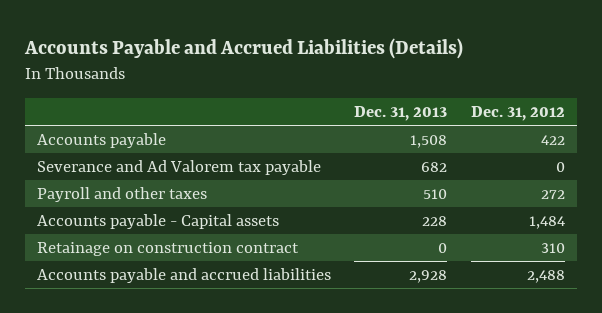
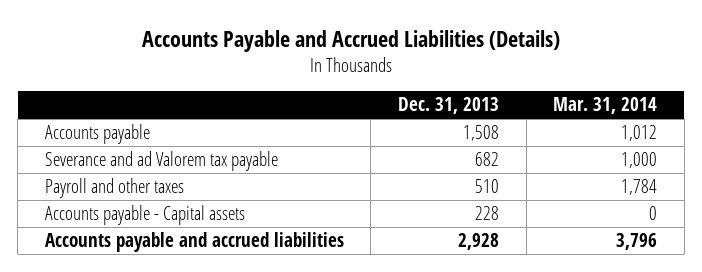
- | Dec. 31, 2013 | Dec. 31, 2012
+ | Dec. 31, 2013 | Mar. 31, 2014
- Severance and Ad Valorem tax payable | 682 | 0
+ Severance and ad Valorem tax payable | 682 | 1,000
- Retainage on construction contract | 0 | 310

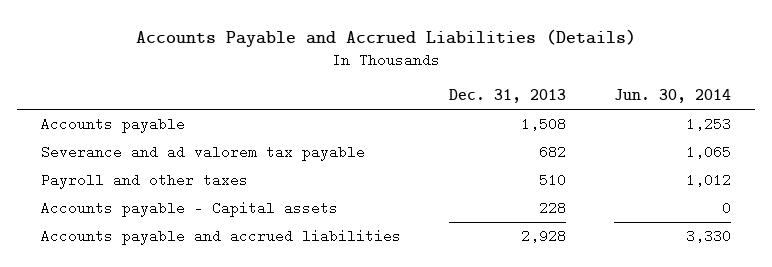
- | Dec. 31, 2013 | Mar. 31, 2014
+ | Dec. 31, 2013 | Jun. 30, 2014
- Severance and ad Valorem tax payable | 682 | 1,000
+ Severance and ad valorem tax payable | 682 | 1,065

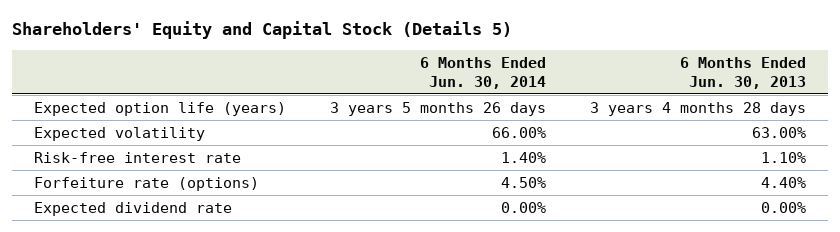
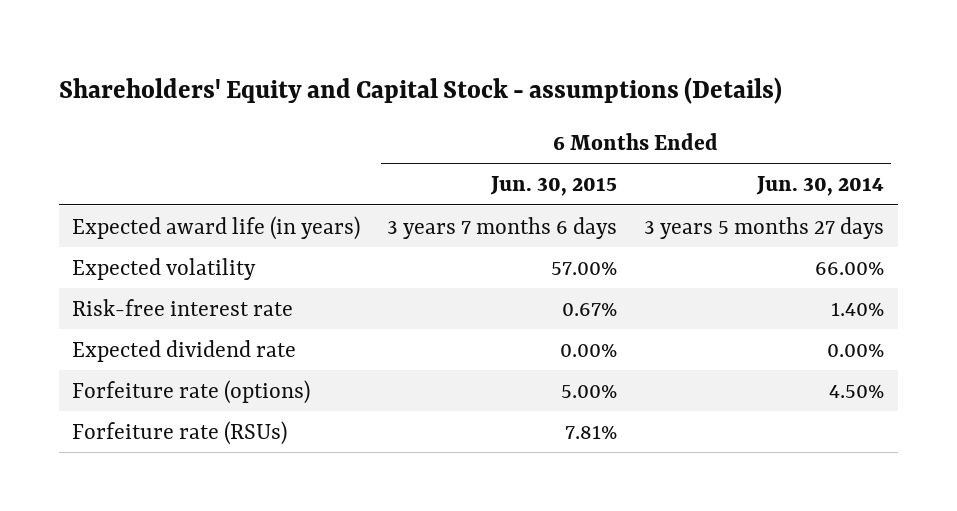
- Shareholders' Equity and Capital Stock (Details 5)
+ Shareholders' Equity and Capital Stock - assumptions (Details)
- | 6 Months Ended Jun. 30, 2014 | 6 Months Ended Jun. 30, 2013
+ | 6 Months Ended Jun. 30, 2015 | 6 Months Ended Jun. 30, 2014
- Expected option life (years) | 3 years 5 months 26 days | 3 years 4 months 28 days
+ Expected award life (in years) | 3 years 7 months 6 days | 3 years 5 months 27 days
moved down: Forfeiture rate (options) | 5.00% | 4.50%
+ Forfeiture rate (RSUs) | 7.81% |

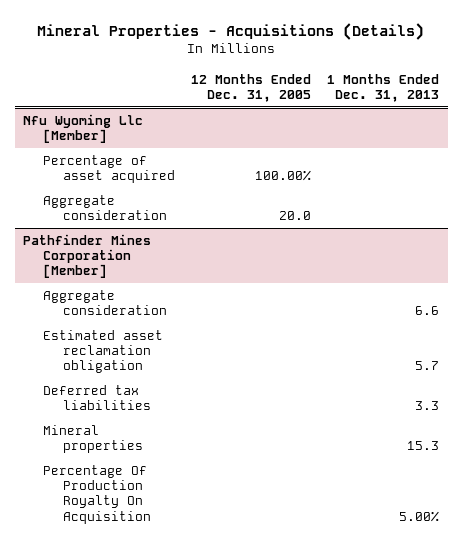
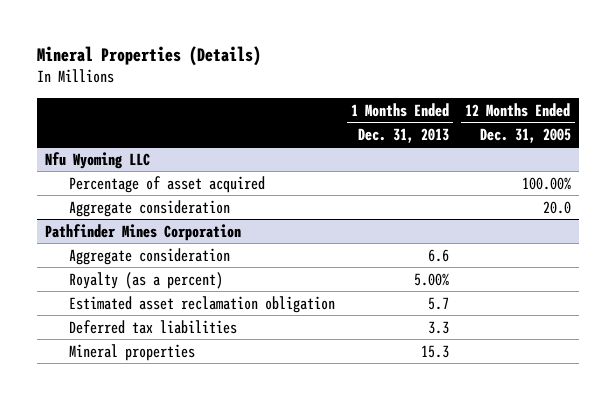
- Mineral Properties - Acquisitions (Details)
+ Mineral Properties (Details)
- | 12 Months Ended Dec. 31, 2005 | 1 Months Ended Dec. 31, 2013
+ | 1 Months Ended Dec. 31, 2013 | 12 Months Ended Dec. 31, 2005
- Nfu Wyoming Llc [Member]
+ Nfu Wyoming LLC
- Pathfinder Mines Corporation [Member]
+ Pathfinder Mines Corporation
+ Royalty (as a percent) | 5.00% |
- Percentage Of Production Royalty On Acquisition | | 5.00%

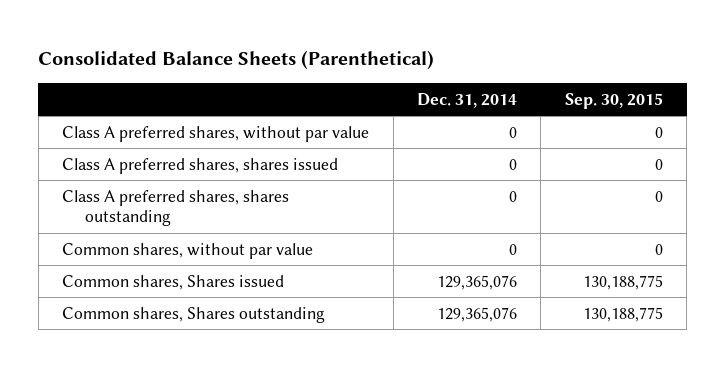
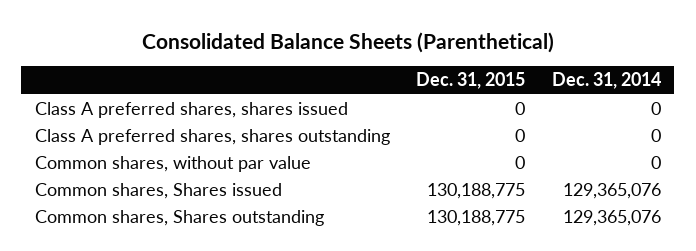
- | Dec. 31, 2014 | Sep. 30, 2015
+ | Dec. 31, 2015 | Dec. 31, 2014
- Class A preferred shares, without par value | 0 | 0

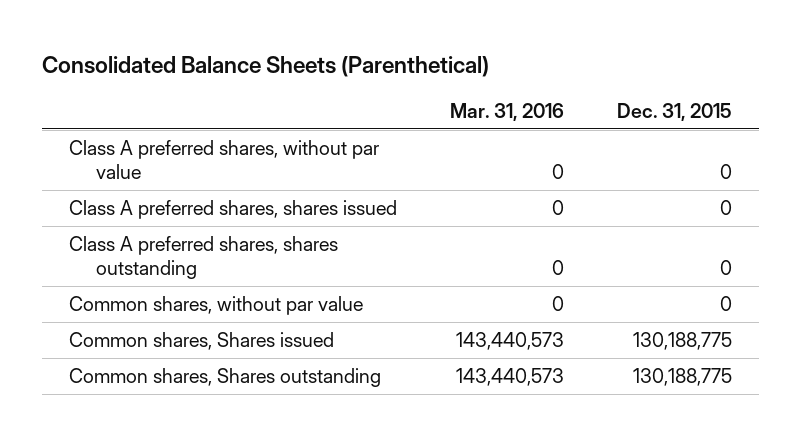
- | Dec. 31, 2015 | Dec. 31, 2014
+ | Mar. 31, 2016 | Dec. 31, 2015
+ Class A preferred shares, without par value | 0 | 0

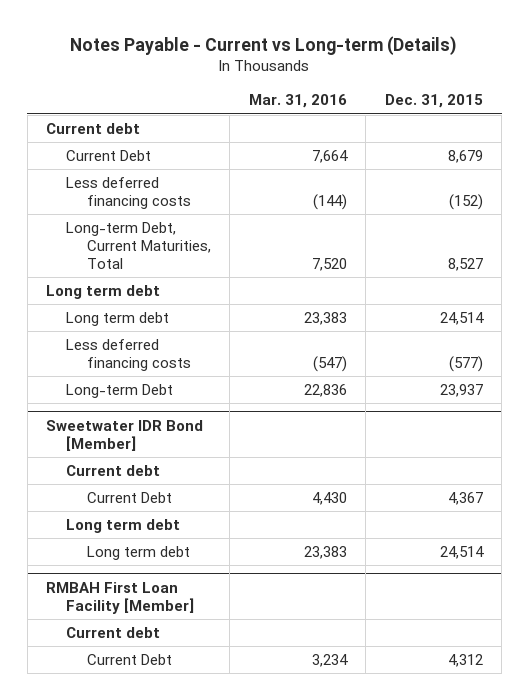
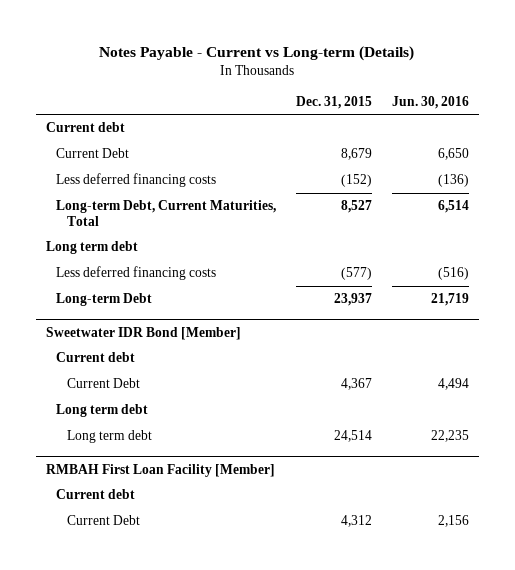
- | Mar. 31, 2016 | Dec. 31, 2015
+ | Dec. 31, 2015 | Jun. 30, 2016
- Long term debt | 23,383 | 24,514

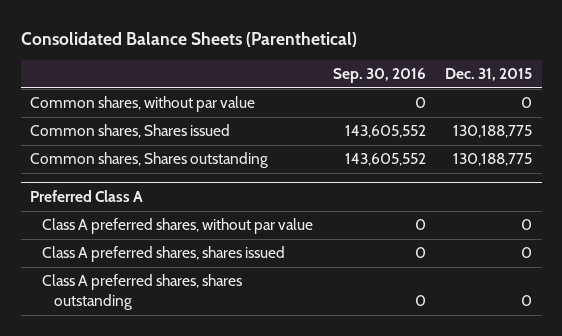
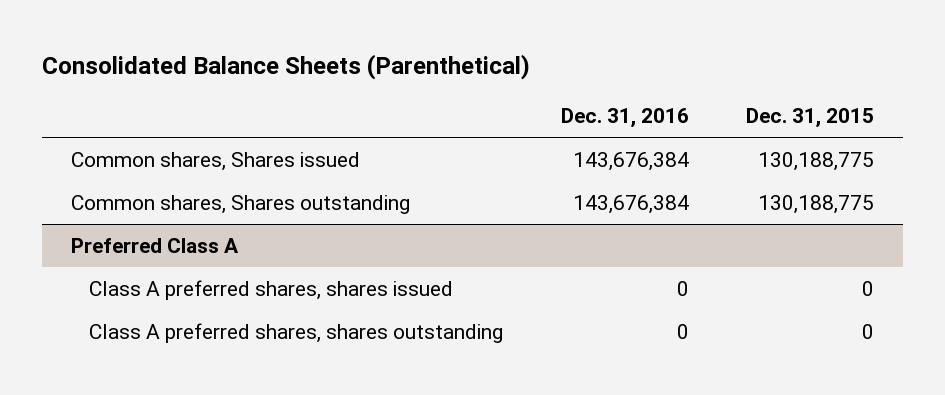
- | Sep. 30, 2016 | Dec. 31, 2015
+ | Dec. 31, 2016 | Dec. 31, 2015
- Common shares, without par value | 0 | 0
@ Preferred Class A
- Class A preferred shares, without par value | 0 | 0

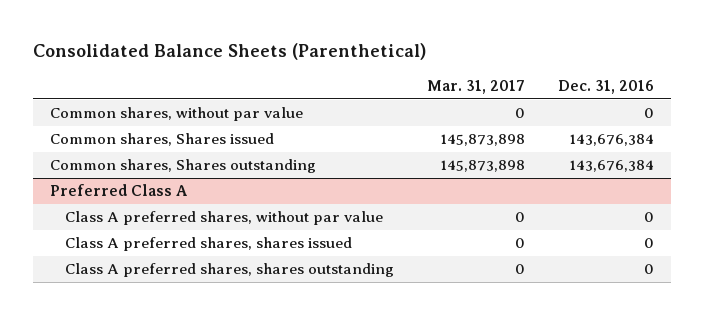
- | Dec. 31, 2016 | Dec. 31, 2015
+ | Mar. 31, 2017 | Dec. 31, 2016
+ Common shares, without par value | 0 | 0
@ Preferred Class A
+ Class A preferred shares, without par value | 0 | 0

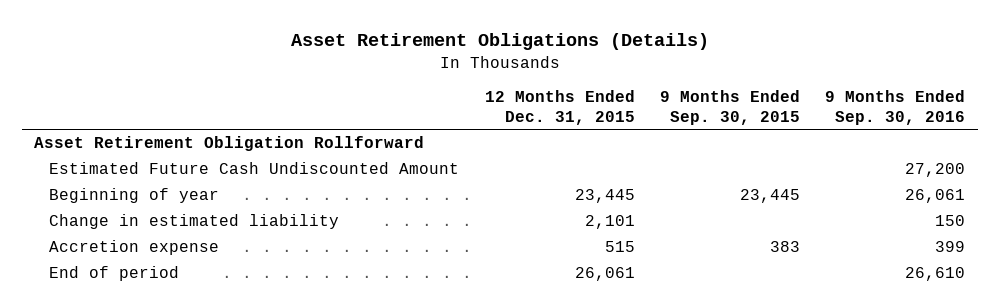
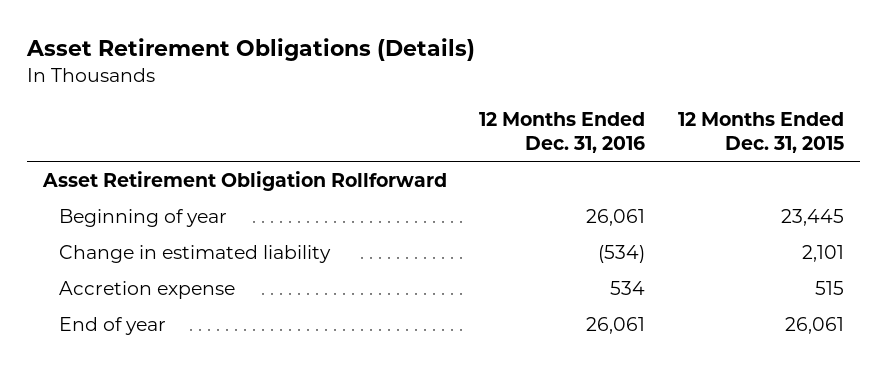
- | 12 Months Ended Dec. 31, 2015 | 9 Months Ended Sep. 30, 2015 | 9 Months Ended Sep. 30, 2016
+ | 12 Months Ended Dec. 31, 2016 | 12 Months Ended Dec. 31, 2015
- Estimated Future Cash Undiscounted Amount | | | 27,200
- End of period | 26,061 | | 26,610
+ End of year | 26,061 | 26,061

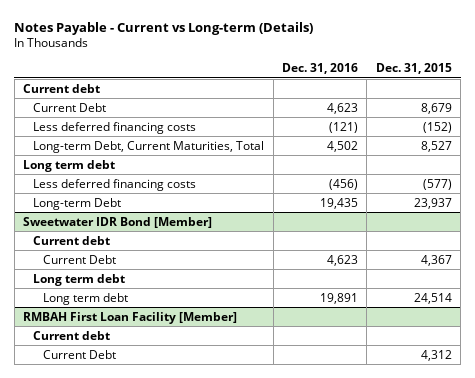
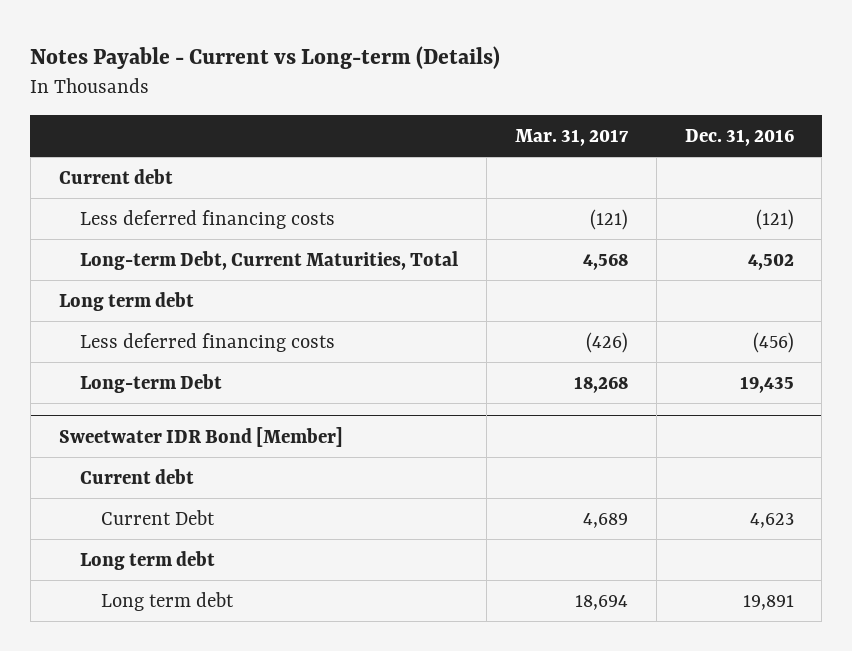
- | Dec. 31, 2016 | Dec. 31, 2015
+ | Mar. 31, 2017 | Dec. 31, 2016
- Current Debt | 4,623 | 8,679
- RMBAH First Loan Facility [Member]
- Current debt
- Current Debt | | 4,312

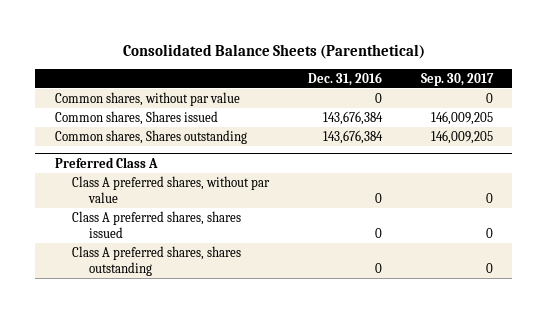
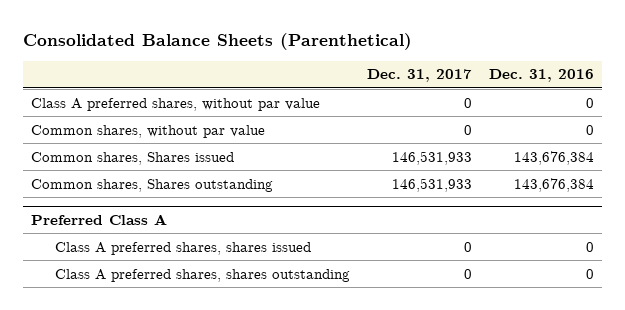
- | Dec. 31, 2016 | Sep. 30, 2017
+ | Dec. 31, 2017 | Dec. 31, 2016
+ Class A preferred shares, without par value | 0 | 0
@ Preferred Class A
- Class A preferred shares, without par value | 0 | 0

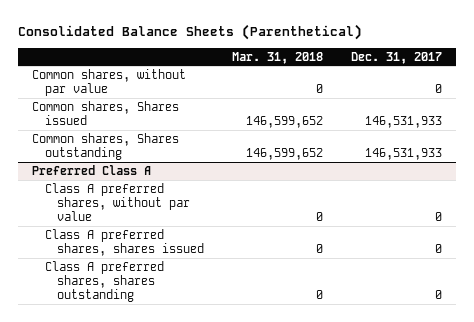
- | Dec. 31, 2017 | Dec. 31, 2016
+ | Mar. 31, 2018 | Dec. 31, 2017
- Class A preferred shares, without par value | 0 | 0
@ Preferred Class A
+ Class A preferred shares, without par value | 0 | 0

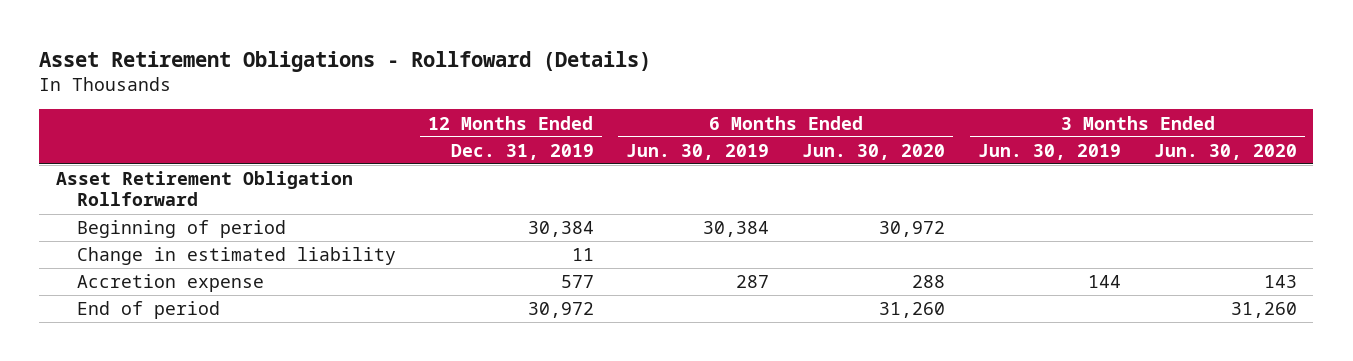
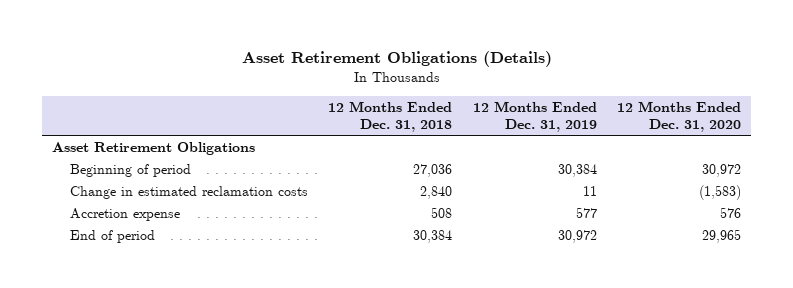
- Asset Retirement Obligations - Rollfoward (Details)
+ Asset Retirement Obligations (Details)
- | 12 Months Ended Dec. 31, 2019 | 6 Months Ended Jun. 30, 2019 | 6 Months Ended Jun. 30, 2020 | 3 Months Ended Jun. 30, 2019 | 3 Months Ended Jun. 30, 2020
+ | 12 Months Ended Dec. 31, 2018 | 12 Months Ended Dec. 31, 2019 | 12 Months Ended Dec. 31, 2020
- Asset Retirement Obligation Rollforward
+ Asset Retirement Obligations
- Change in estimated liability | 11 | | | |
+ Change in estimated reclamation costs | 2,840 | 11 | (1,583)

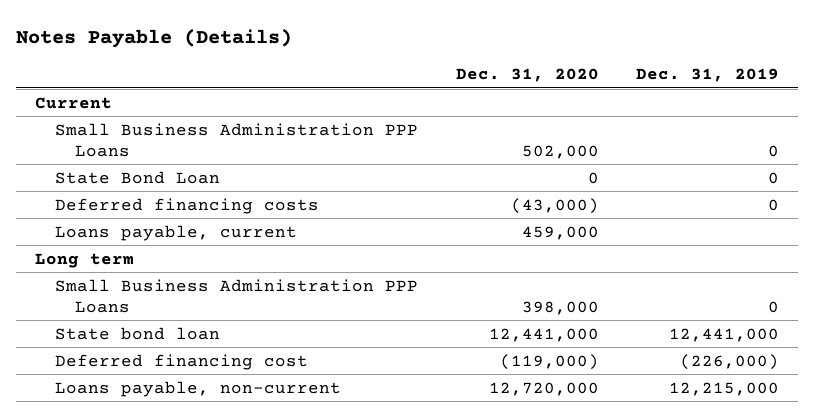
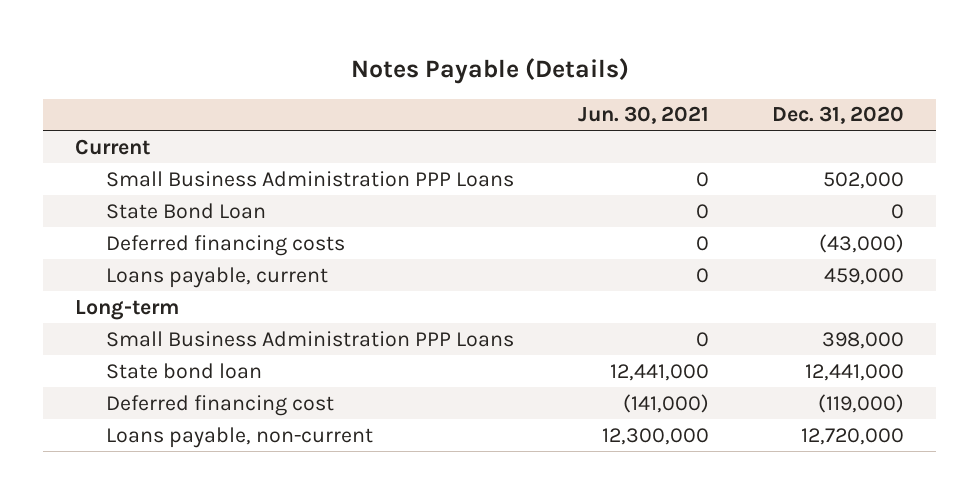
- | Dec. 31, 2020 | Dec. 31, 2019
+ | Jun. 30, 2021 | Dec. 31, 2020
- Long term
+ Long-term

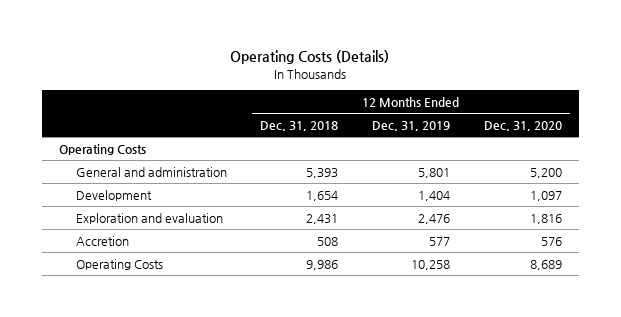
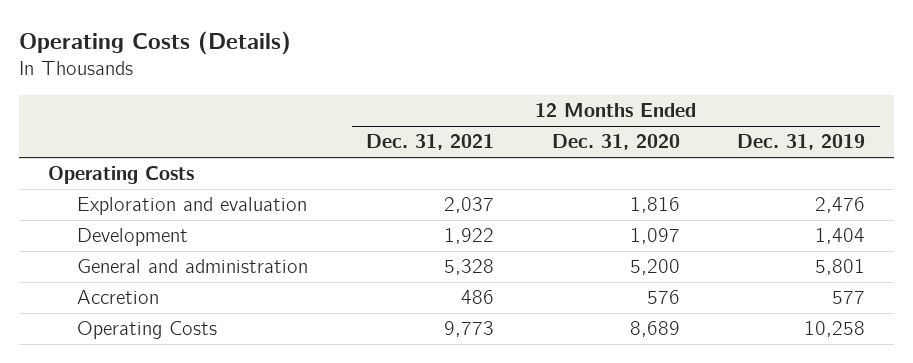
- | 12 Months Ended Dec. 31, 2018 | 12 Months Ended Dec. 31, 2019 | 12 Months Ended Dec. 31, 2020
+ | 12 Months Ended Dec. 31, 2021 | 12 Months Ended Dec. 31, 2020 | 12 Months Ended Dec. 31, 2019
moved down: Development | 1,922 | 1,097 | 1,404
moved down: General and administration | 5,328 | 5,200 | 5,801

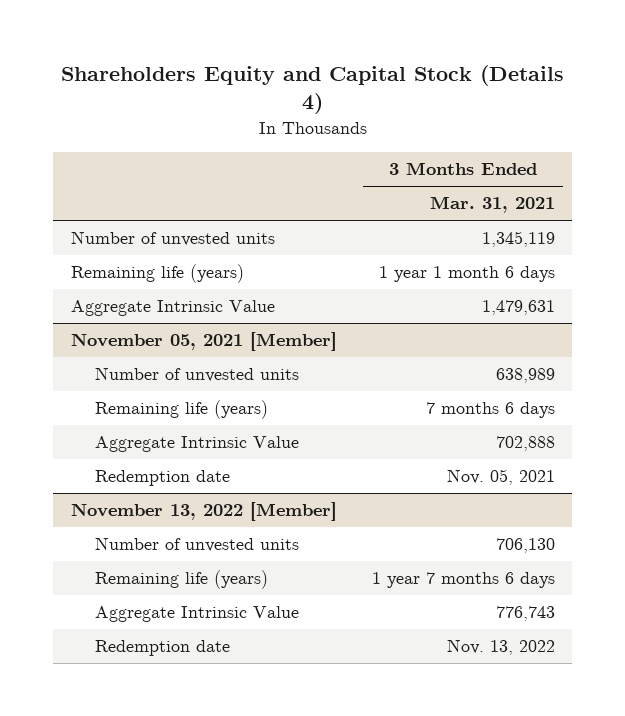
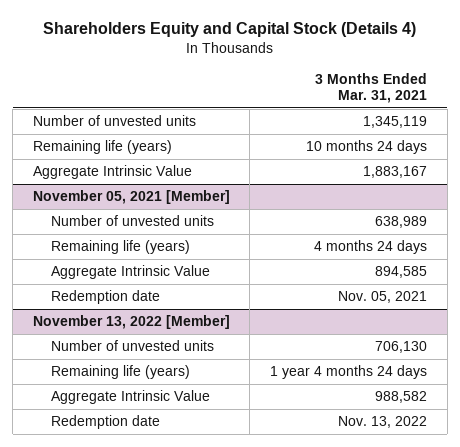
- Remaining life (years) | 1 year 1 month 6 days
- Aggregate Intrinsic Value | 1,479,631
+ Remaining life (years) | 10 months 24 days
+ Aggregate Intrinsic Value | 1,883,167
@ November 05, 2021 [Member]
- Remaining life (years) | 7 months 6 days
- Aggregate Intrinsic Value | 702,888
+ Remaining life (years) | 4 months 24 days
+ Aggregate Intrinsic Value | 894,585
@ November 13, 2022 [Member]
- Remaining life (years) | 1 year 7 months 6 days
- Aggregate Intrinsic Value | 776,743
+ Remaining life (years) | 1 year 4 months 24 days
+ Aggregate Intrinsic Value | 988,582

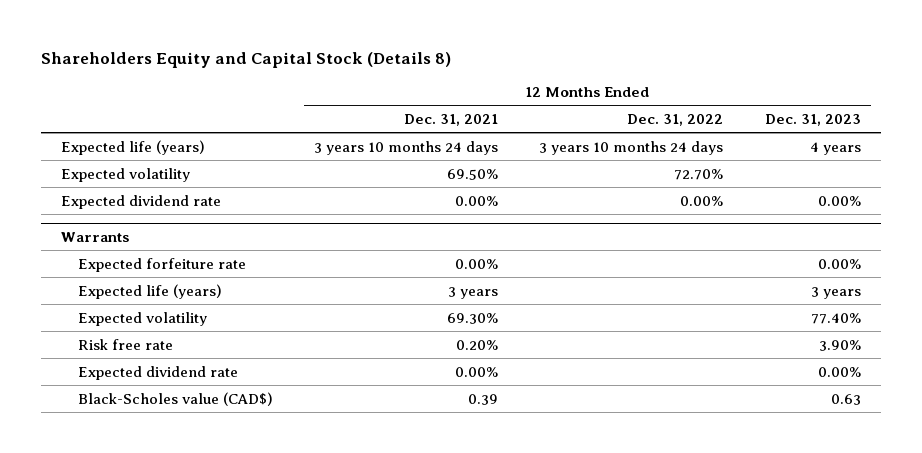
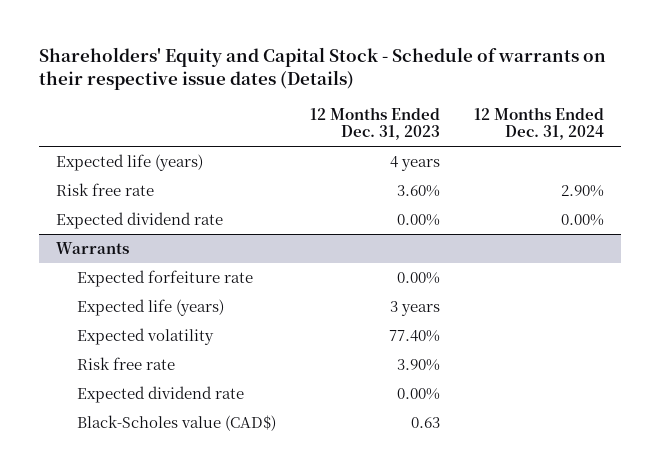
- Shareholders Equity and Capital Stock (Details 8)
+ Shareholders' Equity and Capital Stock - Schedule of warrants on their respective issue dates (Details)
- | 12 Months Ended Dec. 31, 2021 | 12 Months Ended Dec. 31, 2022 | 12 Months Ended Dec. 31, 2023
+ | 12 Months Ended Dec. 31, 2023 | 12 Months Ended Dec. 31, 2024
- Expected volatility | 69.50% | 72.70% |
+ Risk free rate | 3.60% | 2.90%

